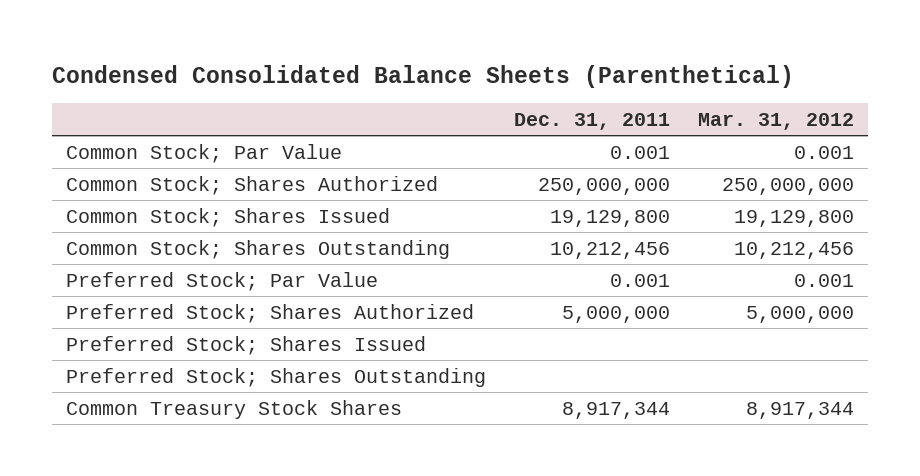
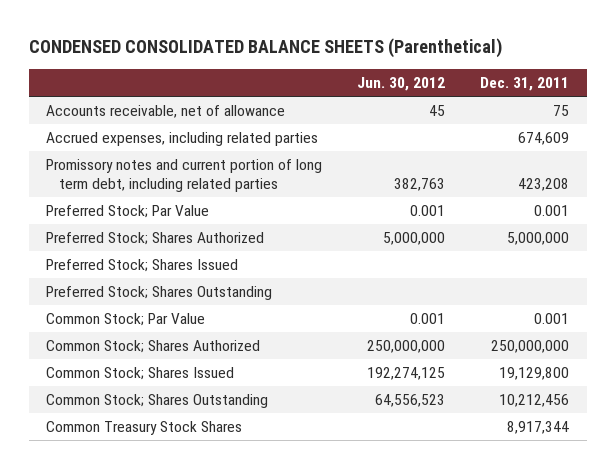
- Condensed Consolidated Balance Sheets (Parenthetical)
+ CONDENSED CONSOLIDATED BALANCE SHEETS (Parenthetical)
- | Dec. 31, 2011 | Mar. 31, 2012
+ | Jun. 30, 2012 | Dec. 31, 2011
+ Accounts receivable, net of allowance | 45 | 75
+ Accrued expenses, including related parties | | 674,609
+ Promissory notes and current portion of long term debt, including related parties | 382,763 | 423,208
moved down: Common Stock; Par Value | 0.001 | 0.001
moved down: Common Stock; Shares Authorized | 250,000,000 | 250,000,000
moved down: Common Stock; Shares Issued | 192,274,125 | 19,129,800
moved down: Common Stock; Shares Outstanding | 64,556,523 | 10,212,456

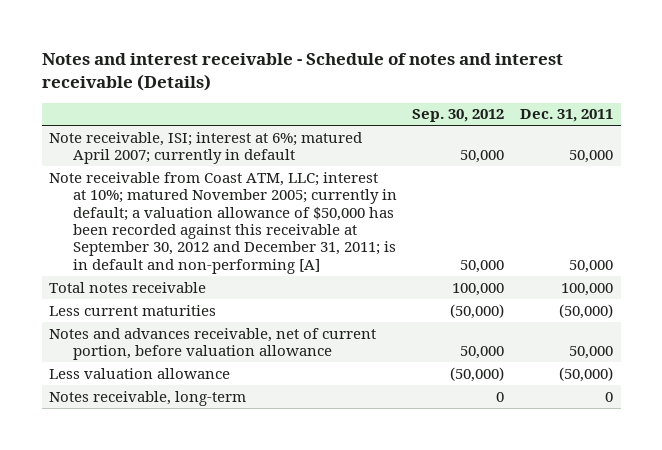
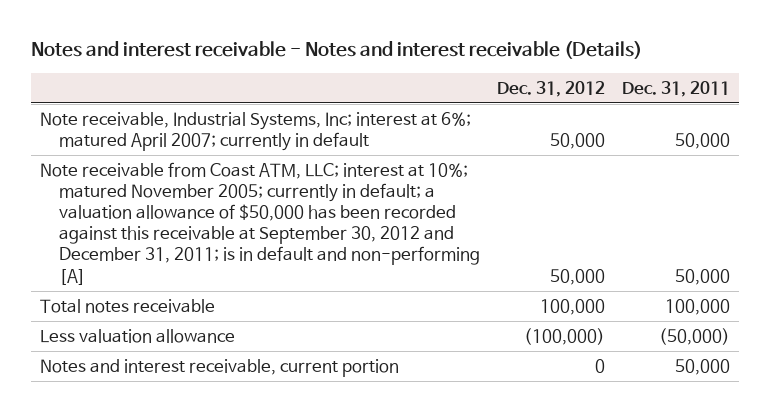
- Notes and interest receivable - Schedule of notes and interest receivable (Details)
+ Notes and interest receivable - Notes and interest receivable (Details)
- | Sep. 30, 2012 | Dec. 31, 2011
+ | Dec. 31, 2012 | Dec. 31, 2011
- Note receivable, ISI; interest at 6%; matured April 2007; currently in default | 50,000 | 50,000
+ Note receivable, Industrial Systems, Inc; interest at 6%; matured April 2007; currently in default | 50,000 | 50,000
- Less current maturities | (50,000) | (50,000)
- Notes and advances receivable, net of current portion, before valuation allowance | 50,000 | 50,000
- Notes receivable, long-term | 0 | 0
+ Notes and interest receivable, current portion | 0 | 50,000

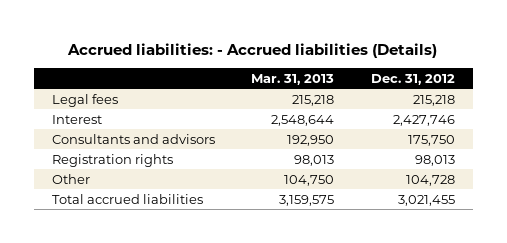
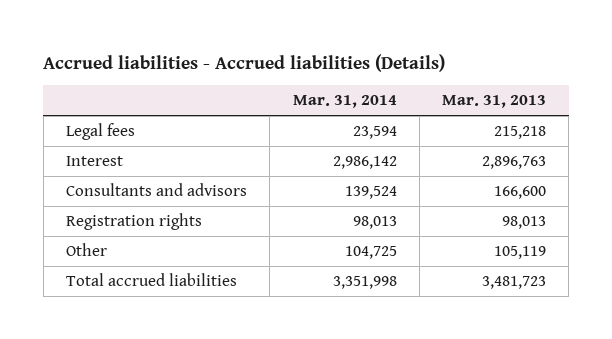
- Accrued liabilities: - Accrued liabilities (Details)
+ Accrued liabilities - Accrued liabilities (Details)
- | Mar. 31, 2013 | Dec. 31, 2012
+ | Mar. 31, 2014 | Mar. 31, 2013
- Interest | 2,548,644 | 2,427,746
- Consultants and advisors | 192,950 | 175,750
+ Interest | 2,986,142 | 2,896,763
+ Consultants and advisors | 139,524 | 166,600
- Other | 104,750 | 104,728
- Total accrued liabilities | 3,159,575 | 3,021,455
+ Other | 104,725 | 105,119
+ Total accrued liabilities | 3,351,998 | 3,481,723

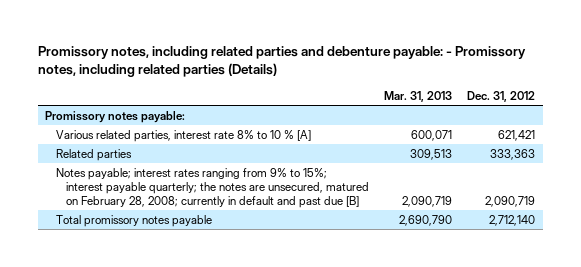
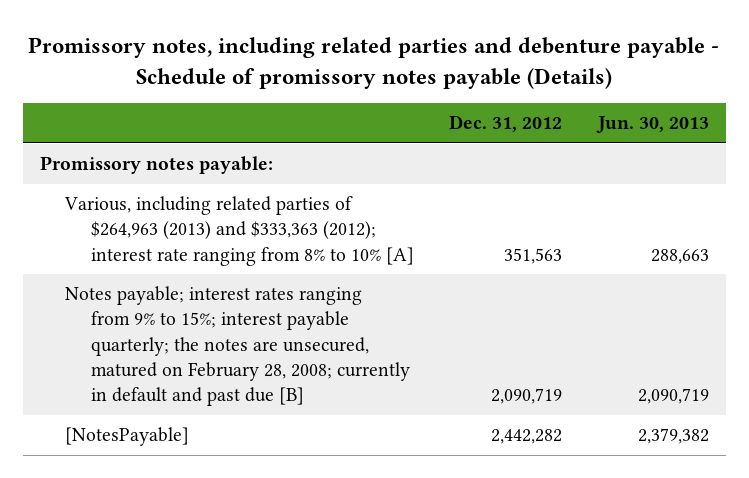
- Promissory notes, including related parties and debenture payable: - Promissory notes, including related parties (Details)
+ Promissory notes, including related parties and debenture payable - Schedule of promissory notes payable (Details)
- | Mar. 31, 2013 | Dec. 31, 2012
+ | Dec. 31, 2012 | Jun. 30, 2013
- Various related parties, interest rate 8% to 10 % [A] | 600,071 | 621,421
- Related parties | 309,513 | 333,363
+ Various, including related parties of $264,963 (2013) and $333,363 (2012); interest rate ranging from 8% to 10% [A] | 351,563 | 288,663
- Total promissory notes payable | 2,690,790 | 2,712,140
+ [NotesPayable] | 2,442,282 | 2,379,382

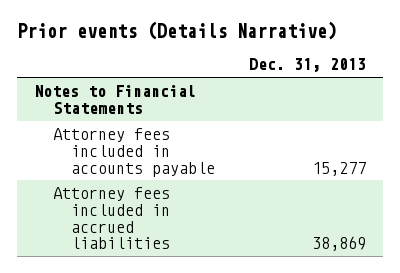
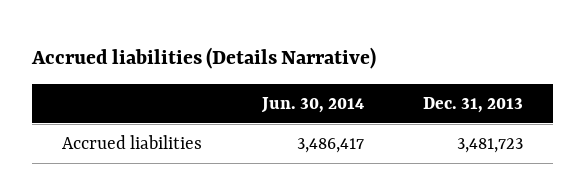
- Prior events (Details Narrative)
+ Accrued liabilities (Details Narrative)
- | Dec. 31, 2013
+ | Jun. 30, 2014 | Dec. 31, 2013
- Notes to Financial Statements
- Attorney fees included in accounts payable | 15,277
- Attorney fees included in accrued liabilities | 38,869
+ Accrued liabilities | 3,486,417 | 3,481,723

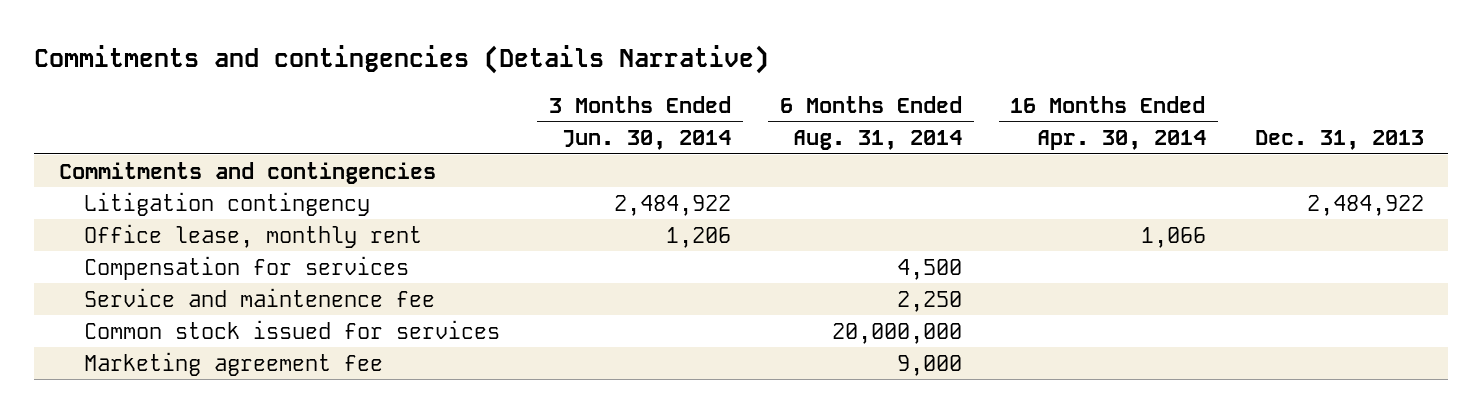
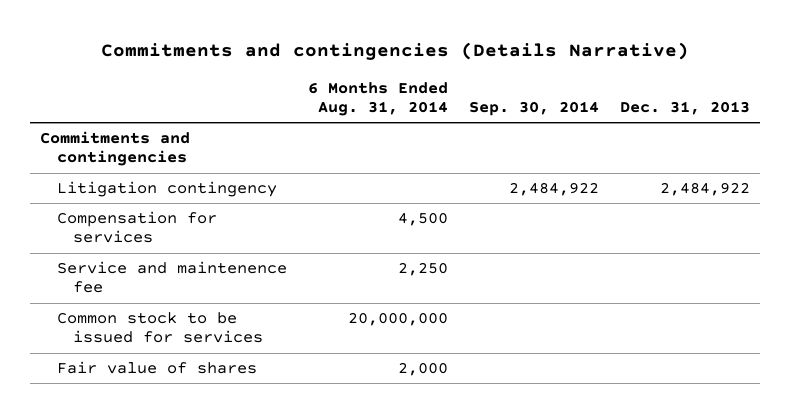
- | 3 Months Ended Jun. 30, 2014 | 6 Months Ended Aug. 31, 2014 | 16 Months Ended Apr. 30, 2014 | Dec. 31, 2013
+ | 6 Months Ended Aug. 31, 2014 | Sep. 30, 2014 | Dec. 31, 2013
- Office lease, monthly rent | 1,206 | | 1,066 |
- Common stock issued for services | | 20,000,000 | |
- Marketing agreement fee | | 9,000 | |
+ Common stock to be issued for services | 20,000,000 | |
+ Fair value of shares | 2,000 | |

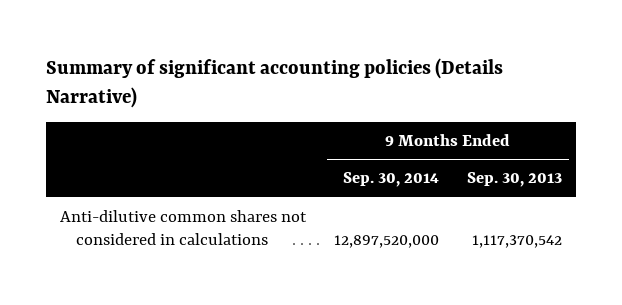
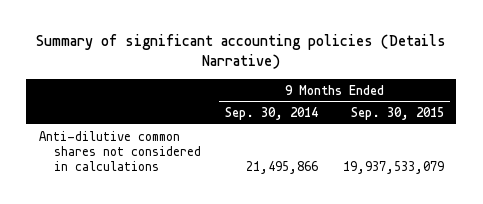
- | 9 Months Ended Sep. 30, 2014 | 9 Months Ended Sep. 30, 2013
+ | 9 Months Ended Sep. 30, 2014 | 9 Months Ended Sep. 30, 2015
- Anti-dilutive common shares not considered in calculations | 12,897,520,000 | 1,117,370,542
+ Anti-dilutive common shares not considered in calculations | 21,495,866 | 19,937,533,079

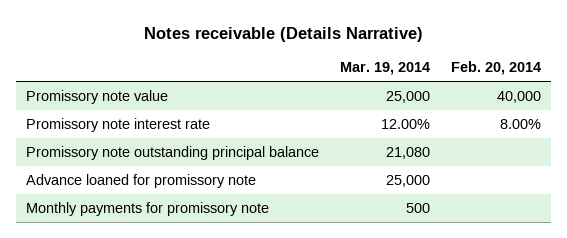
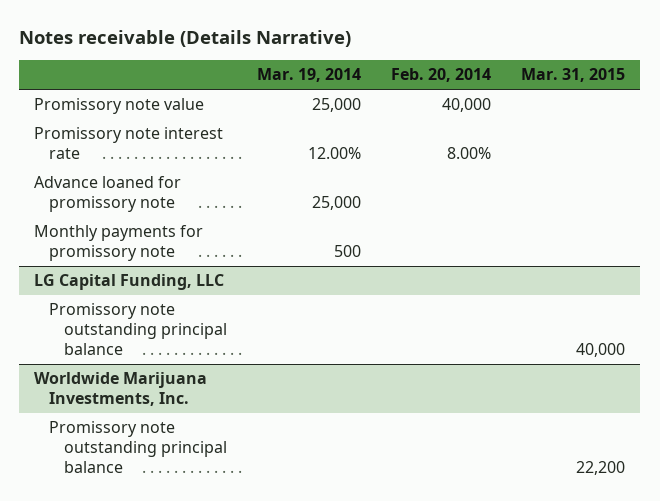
- | Mar. 19, 2014 | Feb. 20, 2014
+ | Mar. 19, 2014 | Feb. 20, 2014 | Mar. 31, 2015
- Promissory note outstanding principal balance | 21,080 |
+ LG Capital Funding, LLC
+ Promissory note outstanding principal balance | | | 40,000
+ Worldwide Marijuana Investments, Inc.
+ Promissory note outstanding principal balance | | | 22,200

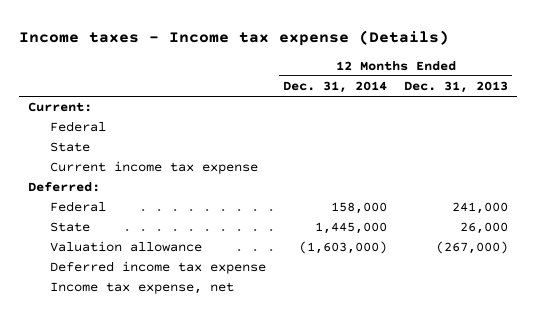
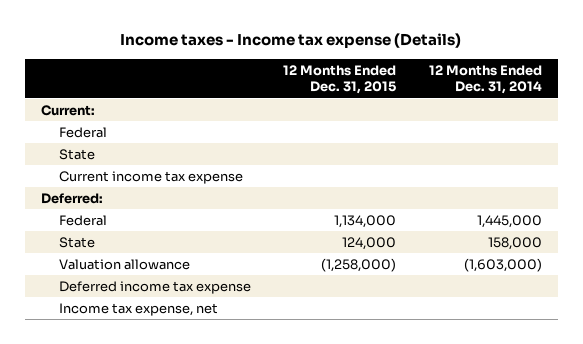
- | 12 Months Ended Dec. 31, 2014 | 12 Months Ended Dec. 31, 2013
+ | 12 Months Ended Dec. 31, 2015 | 12 Months Ended Dec. 31, 2014
- Federal | 158,000 | 241,000
- State | 1,445,000 | 26,000
+ Federal | 1,134,000 | 1,445,000
+ State | 124,000 | 158,000

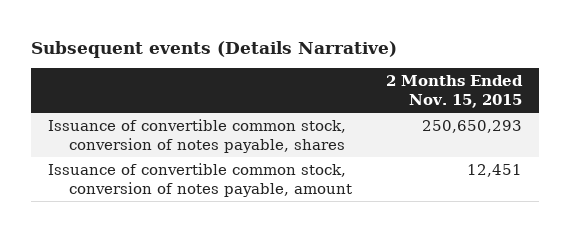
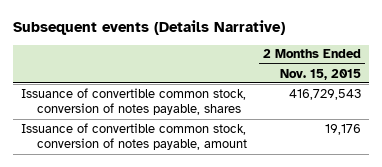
- Issuance of convertible common stock, conversion of notes payable, shares | 250,650,293
- Issuance of convertible common stock, conversion of notes payable, amount | 12,451
+ Issuance of convertible common stock, conversion of notes payable, shares | 416,729,543
+ Issuance of convertible common stock, conversion of notes payable, amount | 19,176

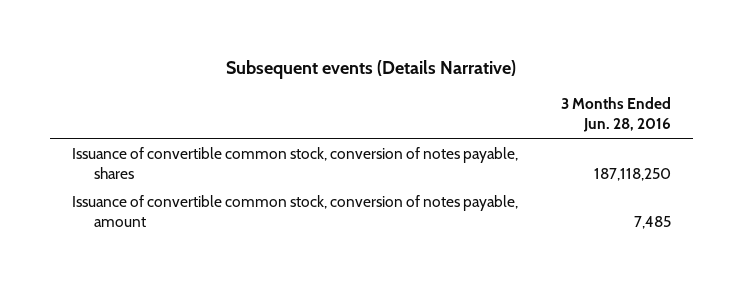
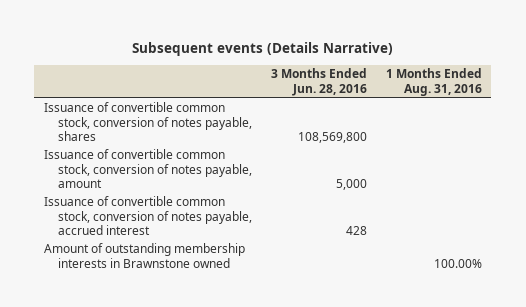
- | 3 Months Ended Jun. 28, 2016
+ | 3 Months Ended Jun. 28, 2016 | 1 Months Ended Aug. 31, 2016
- Issuance of convertible common stock, conversion of notes payable, shares | 187,118,250
- Issuance of convertible common stock, conversion of notes payable, amount | 7,485
+ Issuance of convertible common stock, conversion of notes payable, shares | 108,569,800 |
+ Issuance of convertible common stock, conversion of notes payable, amount | 5,000 |
+ Issuance of convertible common stock, conversion of notes payable, accrued interest | 428 |
+ Amount of outstanding membership interests in Brawnstone owned | | 100.00%

